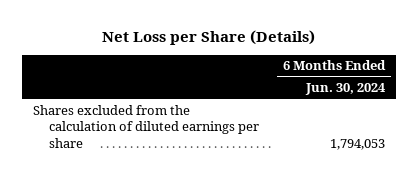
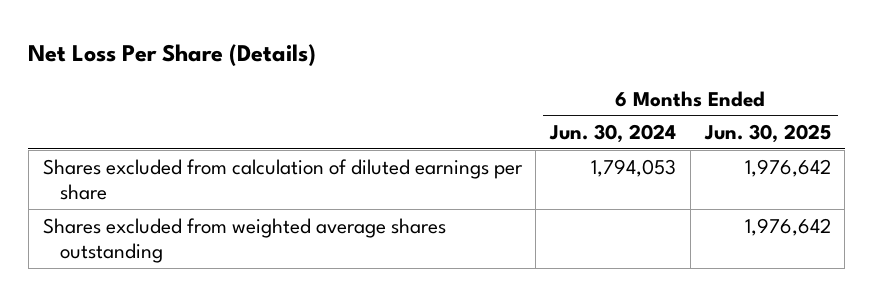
- Net Loss per Share (Details)
+ Net Loss Per Share (Details)
- | 6 Months Ended Jun. 30, 2024
+ | 6 Months Ended Jun. 30, 2024 | 6 Months Ended Jun. 30, 2025
- Shares excluded from the calculation of diluted earnings per share | 1,794,053
+ Shares excluded from calculation of diluted earnings per share | 1,794,053 | 1,976,642
+ Shares excluded from weighted average shares outstanding | | 1,976,642

